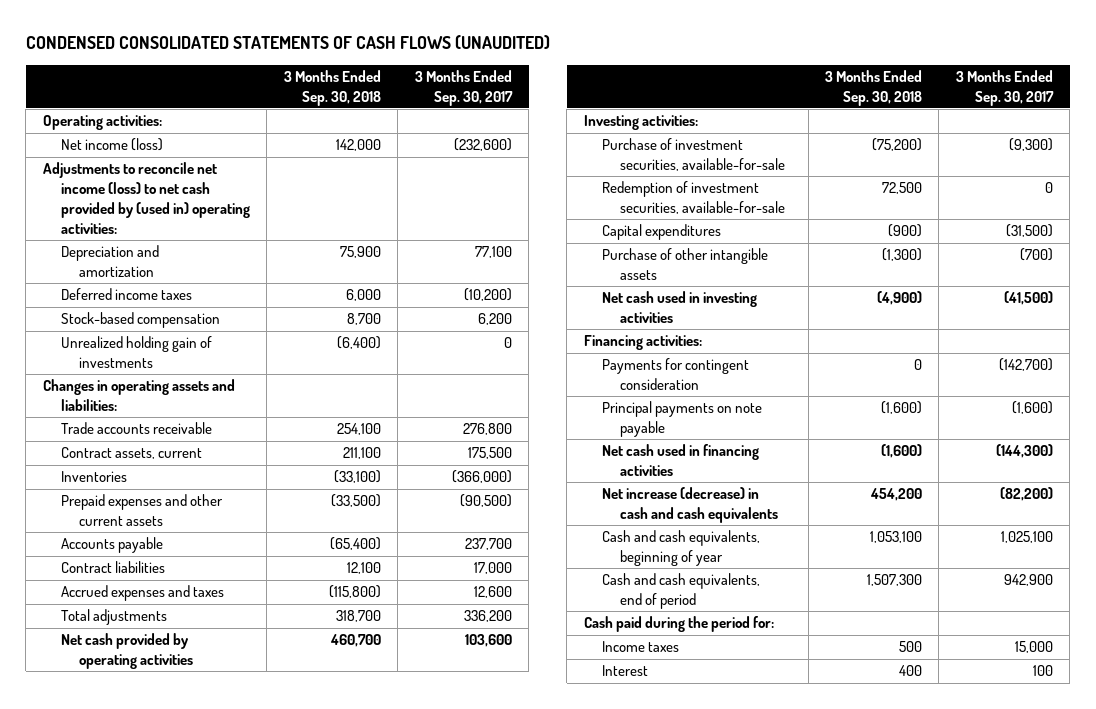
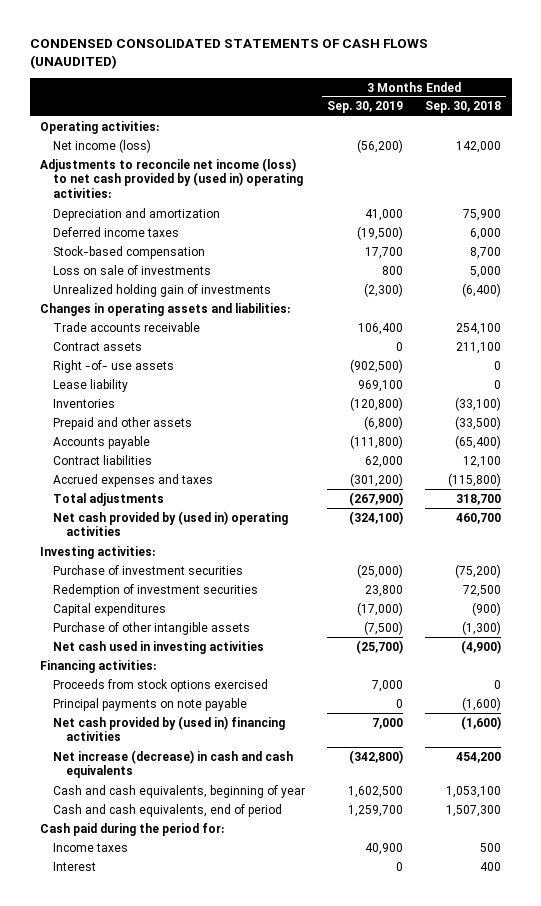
- | 3 Months Ended Sep. 30, 2018 | 3 Months Ended Sep. 30, 2017
+ | 3 Months Ended Sep. 30, 2019 | 3 Months Ended Sep. 30, 2018
+ Loss on sale of investments | 800 | 5,000
- Contract assets, current | 211,100 | 175,500
+ Contract assets | 0 | 211,100
+ Right -of- use assets | (902,500) | 0
+ Lease liability | 969,100 | 0
- Prepaid expenses and other current assets | (33,500) | (90,500)
+ Prepaid and other assets | (6,800) | (33,500)
- Net cash provided by operating activities | 460,700 | 103,600
+ Net cash provided by (used in) operating activities | (324,100) | 460,700
- Purchase of investment securities, available-for-sale | (75,200) | (9,300)
- Redemption of investment securities, available-for-sale | 72,500 | 0
+ Purchase of investment securities | (25,000) | (75,200)
+ Redemption of investment securities | 23,800 | 72,500
- Payments for contingent consideration | 0 | (142,700)
+ Proceeds from stock options exercised | 7,000 | 0
- Net cash used in financing activities | (1,600) | (144,300)
+ Net cash provided by (used in) financing activities | 7,000 | (1,600)

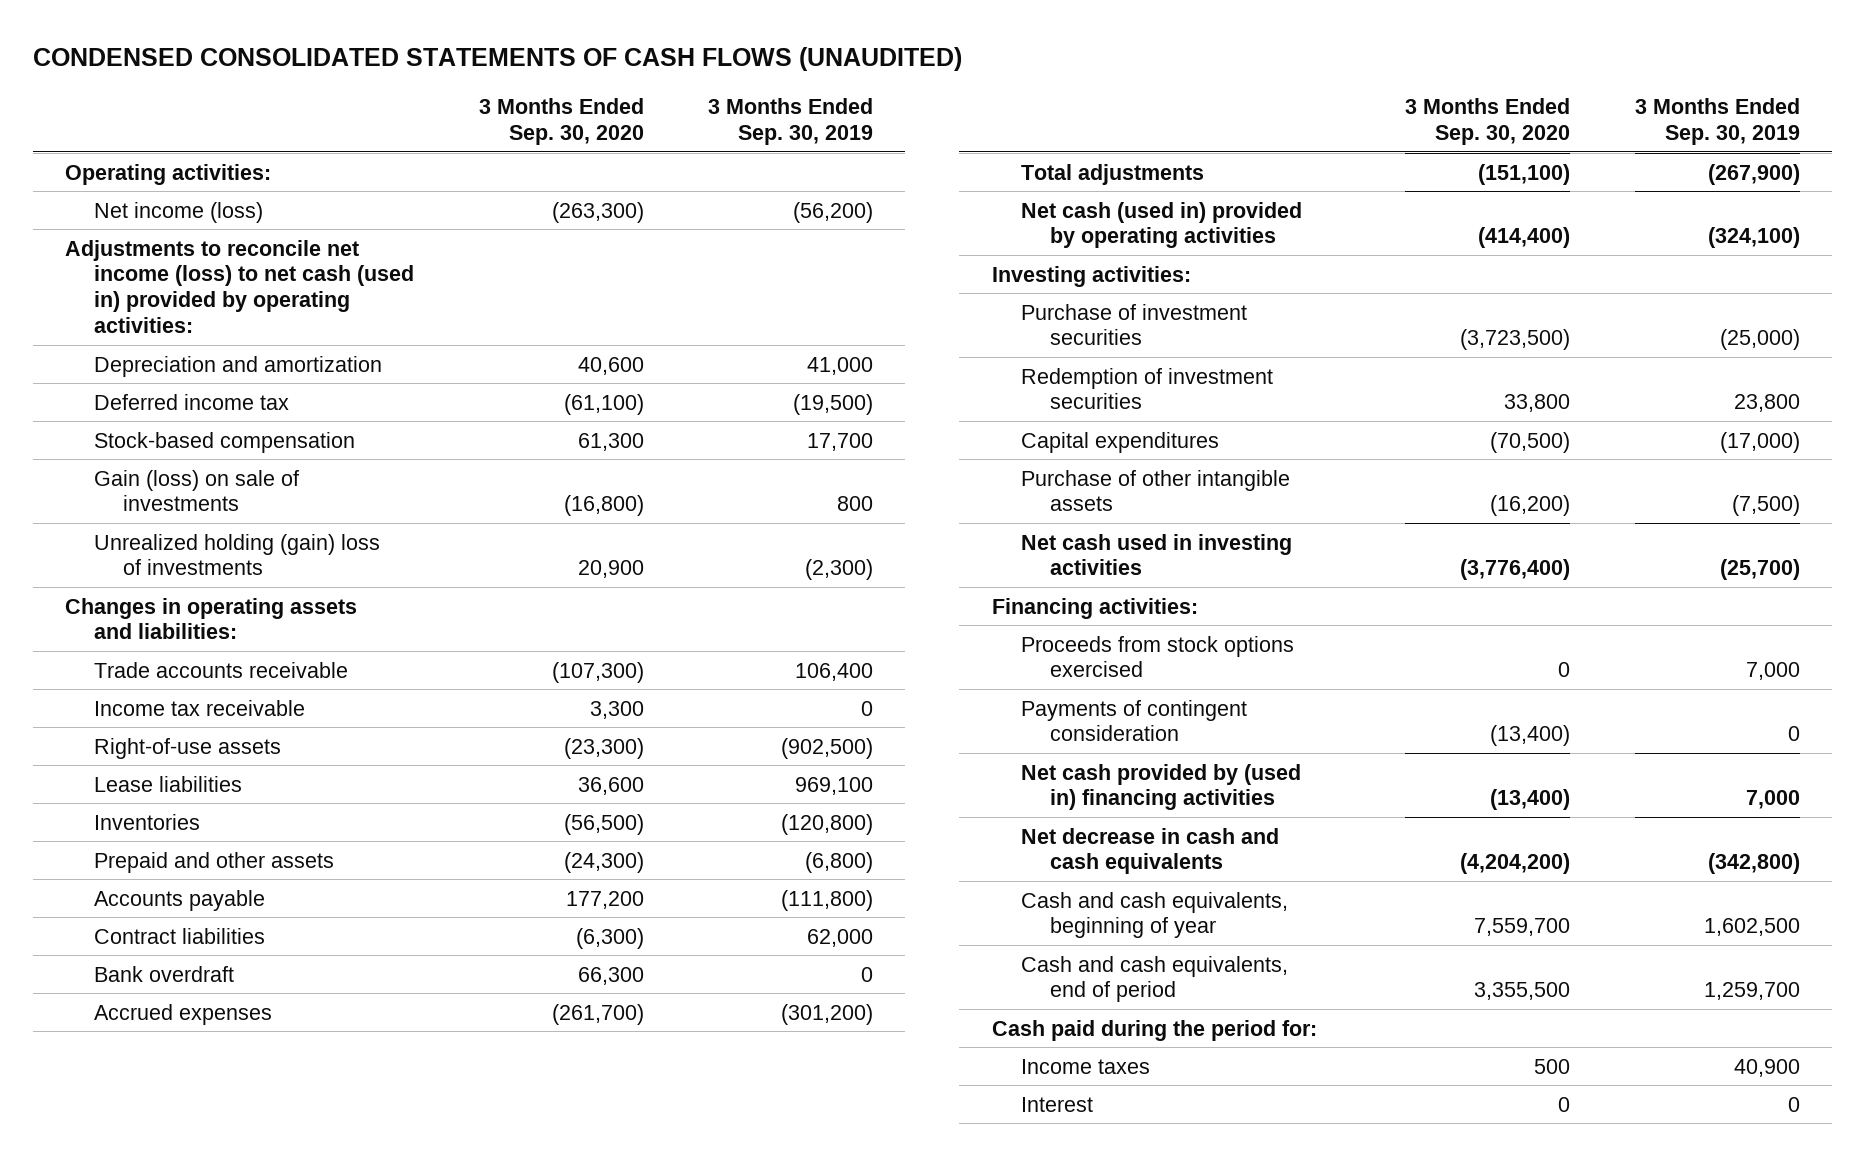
- | 3 Months Ended Sep. 30, 2019 | 3 Months Ended Sep. 30, 2018
+ | 3 Months Ended Sep. 30, 2020 | 3 Months Ended Sep. 30, 2019
- Adjustments to reconcile net income (loss) to net cash provided by (used in) operating activities:
+ Adjustments to reconcile net income (loss) to net cash (used in) provided by operating activities:
- Deferred income taxes | (19,500) | 6,000
+ Deferred income tax | (61,100) | (19,500)
- Loss on sale of investments | 800 | 5,000
- Unrealized holding gain of investments | (2,300) | (6,400)
+ Gain (loss) on sale of investments | (16,800) | 800
+ Unrealized holding (gain) loss of investments | 20,900 | (2,300)
- Contract assets | 0 | 211,100
- Right -of- use assets | (902,500) | 0
- Lease liability | 969,100 | 0
+ Income tax receivable | 3,300 | 0
+ Right-of-use assets | (23,300) | (902,500)
+ Lease liabilities | 36,600 | 969,100
- Accrued expenses and taxes | (301,200) | (115,800)
+ Bank overdraft | 66,300 | 0
+ Accrued expenses | (261,700) | (301,200)
- Net cash provided by (used in) operating activities | (324,100) | 460,700
+ Net cash (used in) provided by operating activities | (414,400) | (324,100)
- Principal payments on note payable | 0 | (1,600)
+ Payments of contingent consideration | (13,400) | 0
- Net increase (decrease) in cash and cash equivalents | (342,800) | 454,200
+ Net decrease in cash and cash equivalents | (4,204,200) | (342,800)

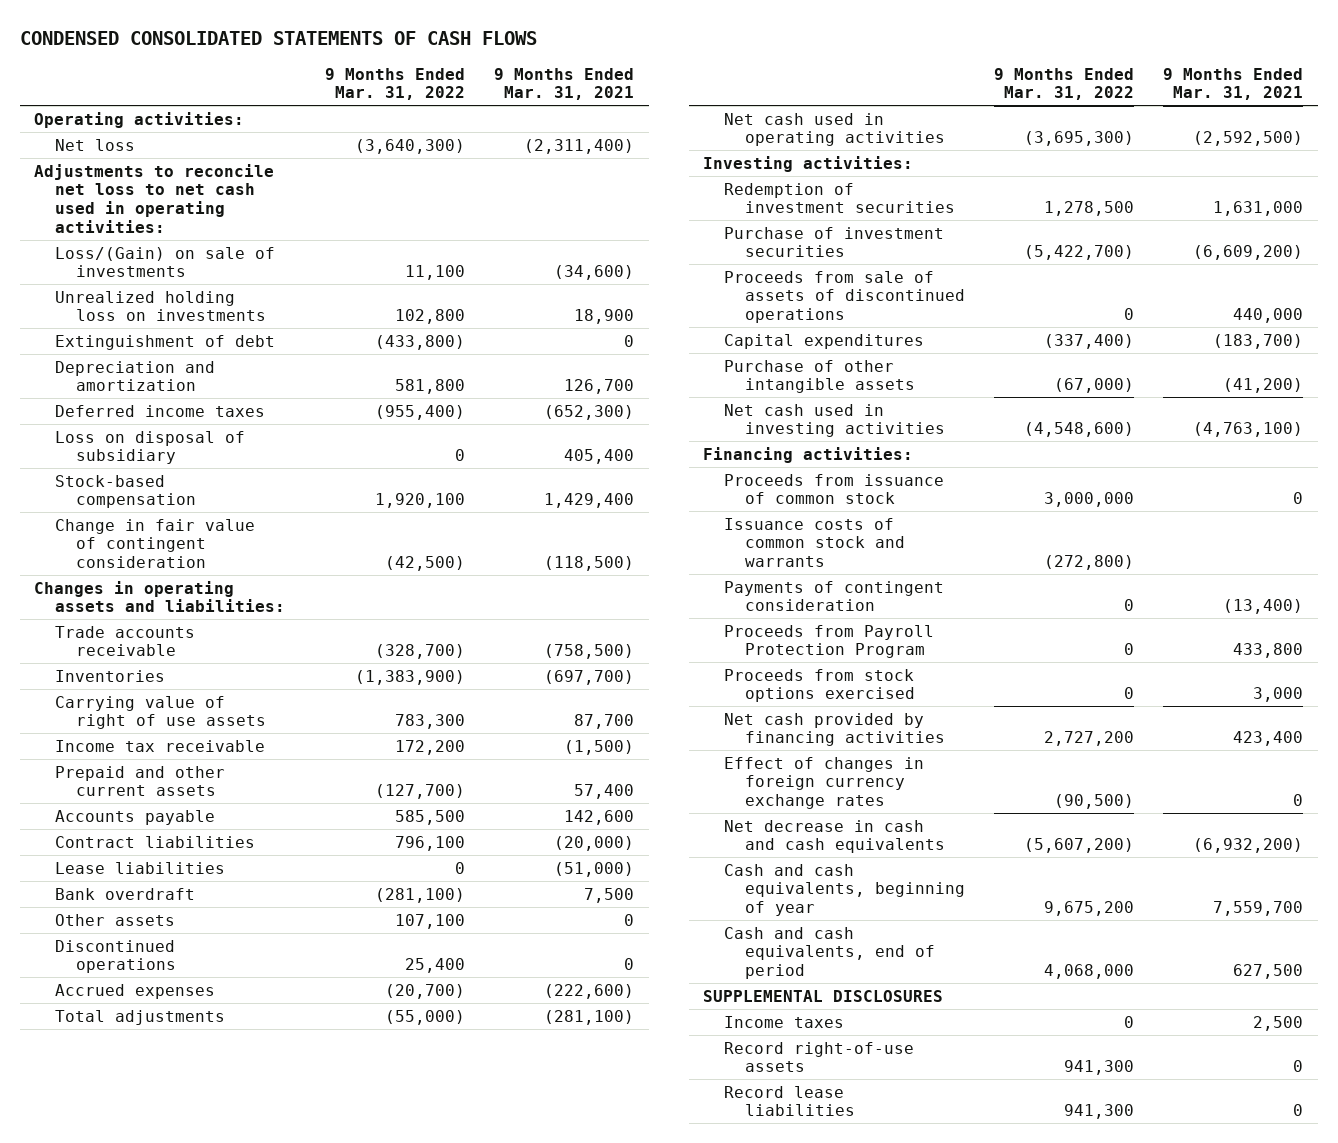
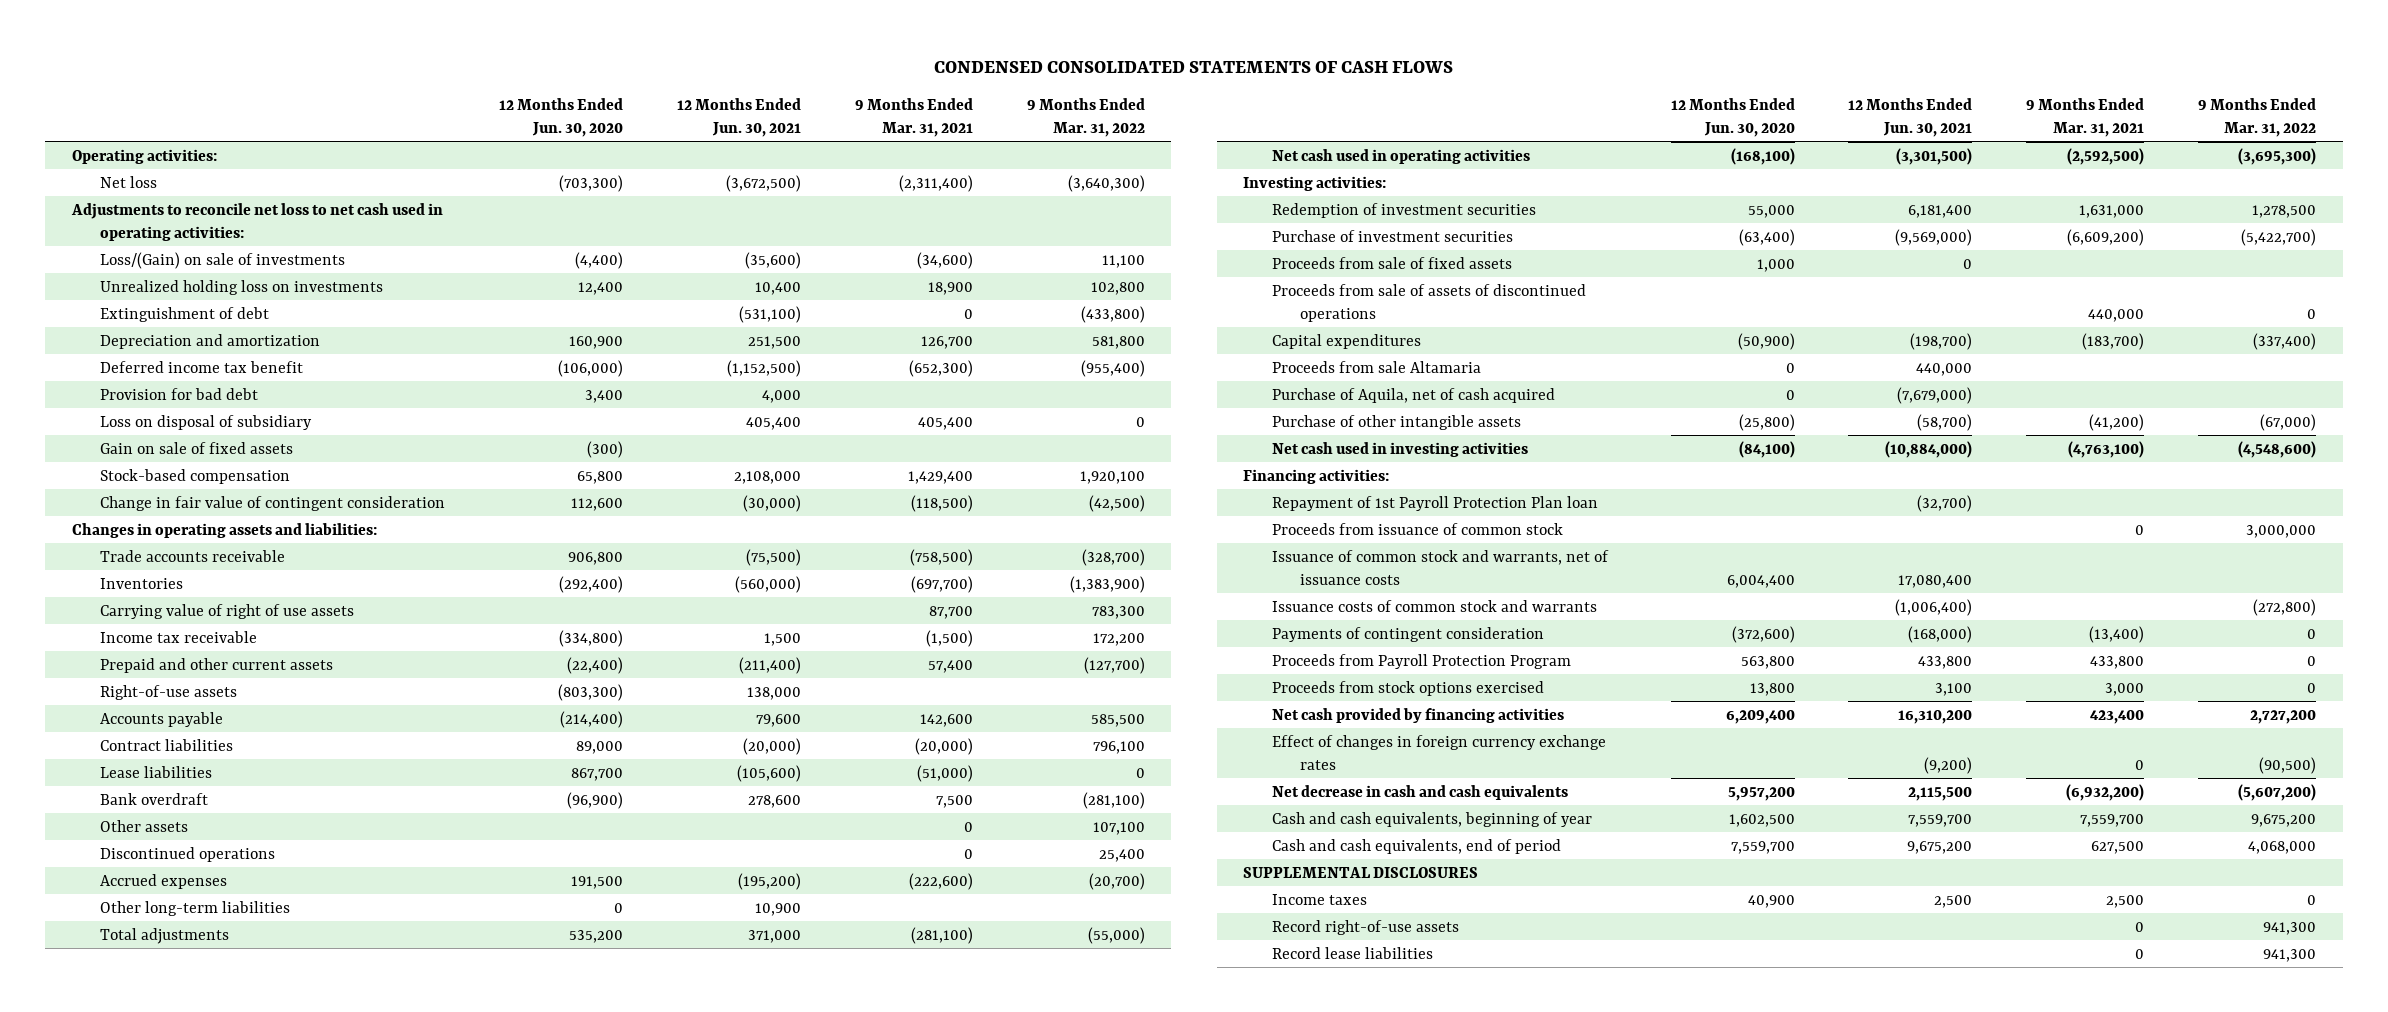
- | 9 Months Ended Mar. 31, 2022 | 9 Months Ended Mar. 31, 2021
+ | 12 Months Ended Jun. 30, 2020 | 12 Months Ended Jun. 30, 2021 | 9 Months Ended Mar. 31, 2021 | 9 Months Ended Mar. 31, 2022
- Deferred income taxes | (955,400) | (652,300)
+ Deferred income tax benefit | (106,000) | (1,152,500) | (652,300) | (955,400)
+ Provision for bad debt | 3,400 | 4,000 | |
+ Gain on sale of fixed assets | (300) | | |
+ Right-of-use assets | (803,300) | 138,000 | |
+ Other long-term liabilities | 0 | 10,900 | |
+ Proceeds from sale of fixed assets | 1,000 | 0 | |
+ Proceeds from sale Altamaria | 0 | 440,000 | |
+ Purchase of Aquila, net of cash acquired | 0 | (7,679,000) | |
+ Repayment of 1st Payroll Protection Plan loan | | (32,700) | |
+ Issuance of common stock and warrants, net of issuance costs | 6,004,400 | 17,080,400 | |

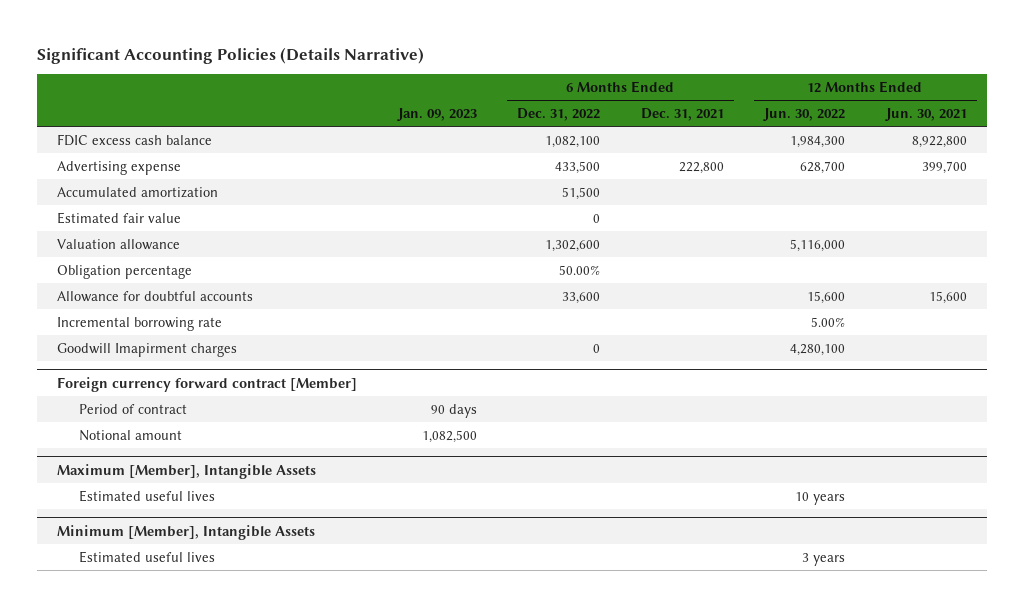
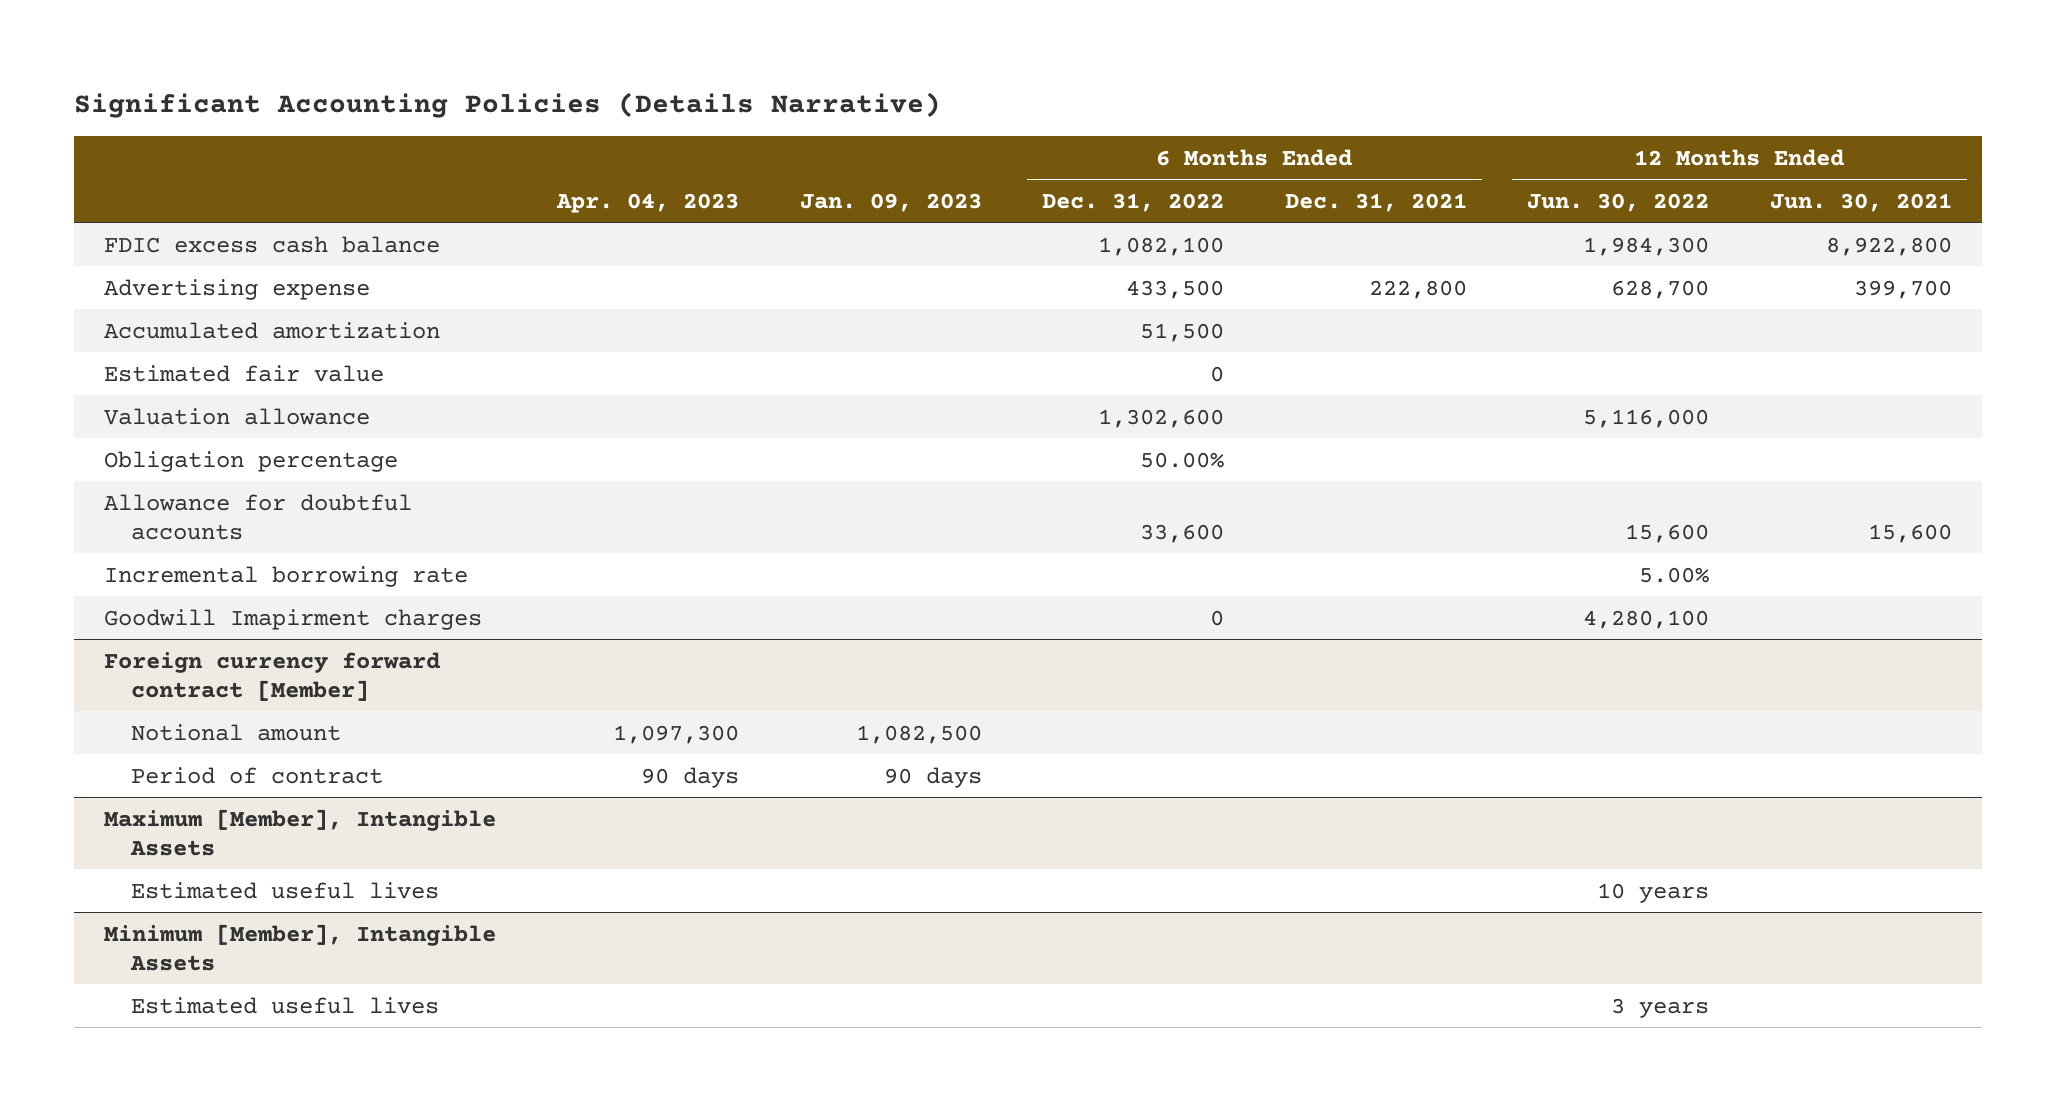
- | Jan. 09, 2023 | 6 Months Ended Dec. 31, 2022 | 6 Months Ended Dec. 31, 2021 | 12 Months Ended Jun. 30, 2022 | 12 Months Ended Jun. 30, 2021
+ | Apr. 04, 2023 | Jan. 09, 2023 | 6 Months Ended Dec. 31, 2022 | 6 Months Ended Dec. 31, 2021 | 12 Months Ended Jun. 30, 2022 | 12 Months Ended Jun. 30, 2021
@ Foreign currency forward contract [Member]
moved down: Period of contract | 90 days | 90 days | | | |

